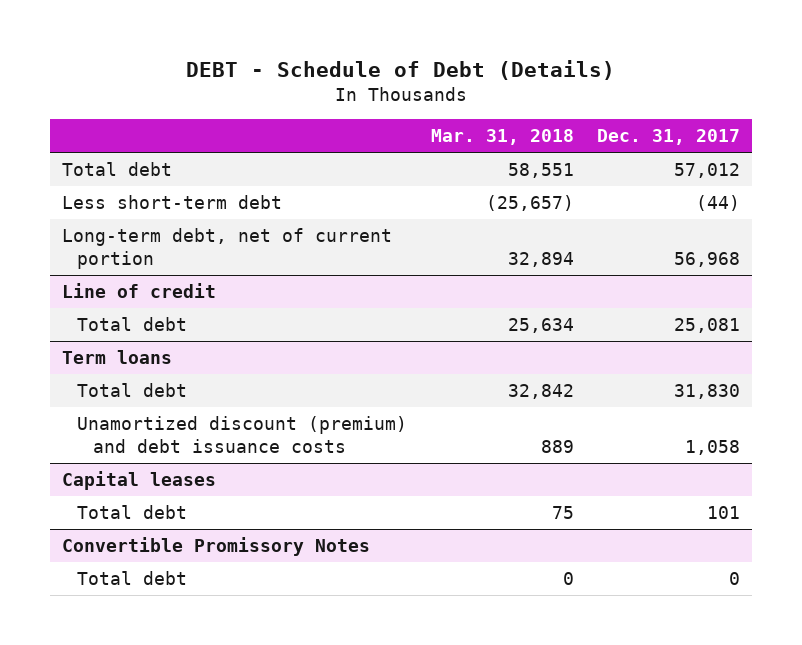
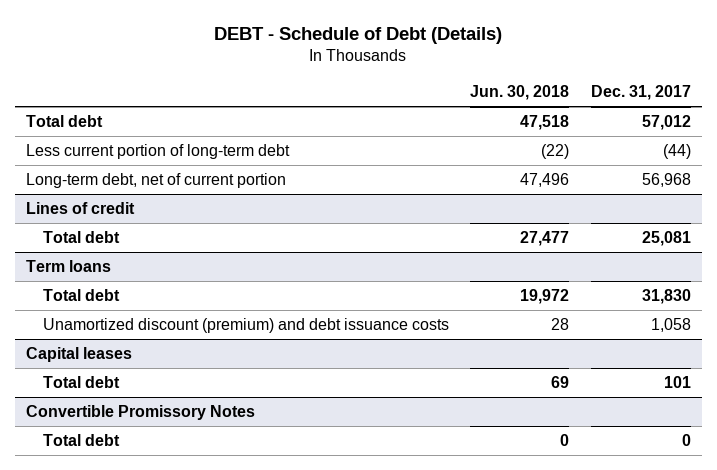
- | Mar. 31, 2018 | Dec. 31, 2017
+ | Jun. 30, 2018 | Dec. 31, 2017
- Less short-term debt | (25,657) | (44)
+ Less current portion of long-term debt | (22) | (44)
- Line of credit
+ Lines of credit

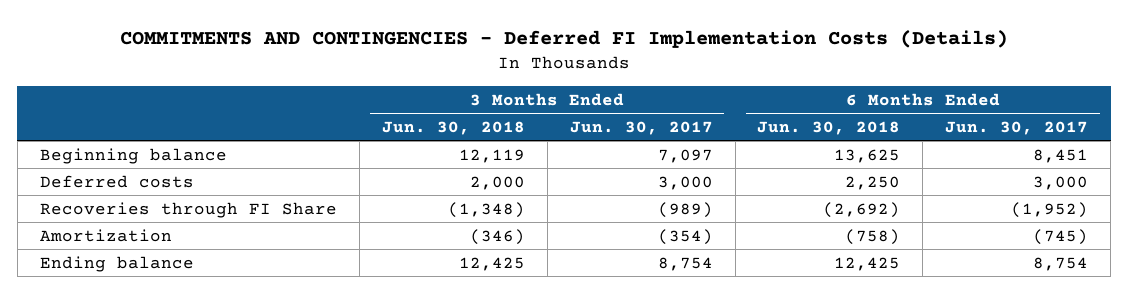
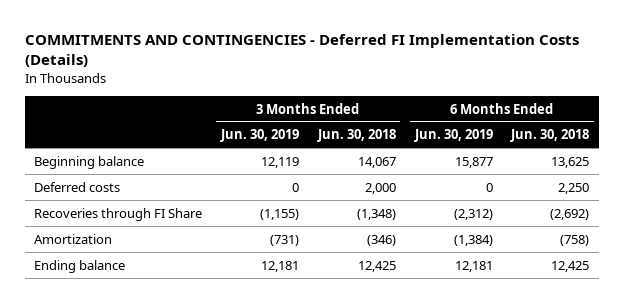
- | 3 Months Ended Jun. 30, 2018 | 3 Months Ended Jun. 30, 2017 | 6 Months Ended Jun. 30, 2018 | 6 Months Ended Jun. 30, 2017
+ | 3 Months Ended Jun. 30, 2019 | 3 Months Ended Jun. 30, 2018 | 6 Months Ended Jun. 30, 2019 | 6 Months Ended Jun. 30, 2018
- Beginning balance | 12,119 | 7,097 | 13,625 | 8,451
+ Beginning balance | 12,119 | 14,067 | 15,877 | 13,625

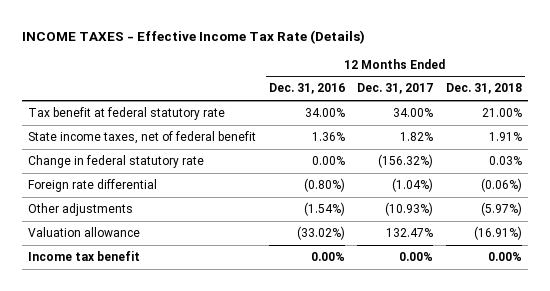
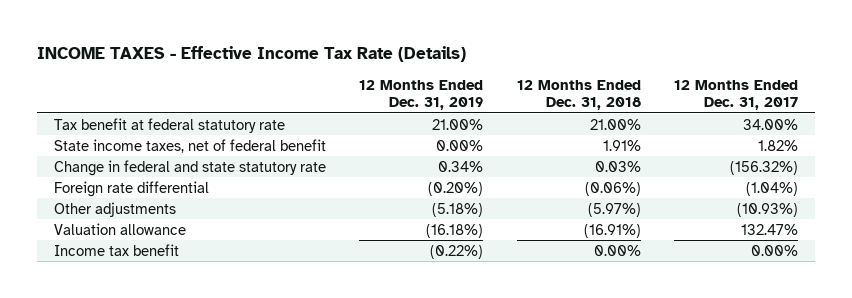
- | 12 Months Ended Dec. 31, 2016 | 12 Months Ended Dec. 31, 2017 | 12 Months Ended Dec. 31, 2018
+ | 12 Months Ended Dec. 31, 2019 | 12 Months Ended Dec. 31, 2018 | 12 Months Ended Dec. 31, 2017
- Change in federal statutory rate | 0.00% | (156.32%) | 0.03%
+ Change in federal and state statutory rate | 0.34% | 0.03% | (156.32%)

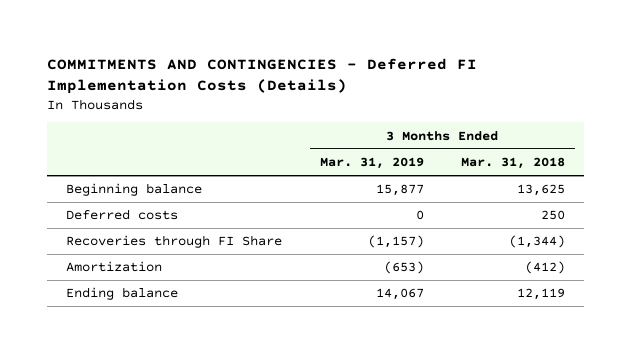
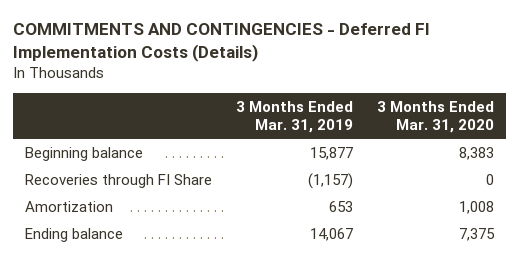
- | 3 Months Ended Mar. 31, 2019 | 3 Months Ended Mar. 31, 2018
+ | 3 Months Ended Mar. 31, 2019 | 3 Months Ended Mar. 31, 2020
- Deferred costs | 0 | 250
- Amortization | (653) | (412)
+ Amortization | 653 | 1,008

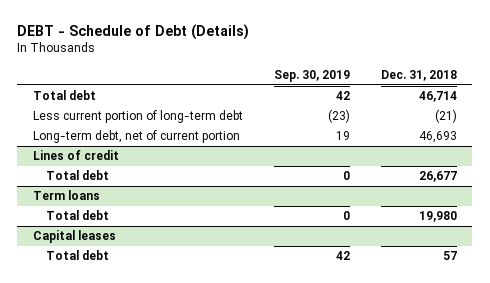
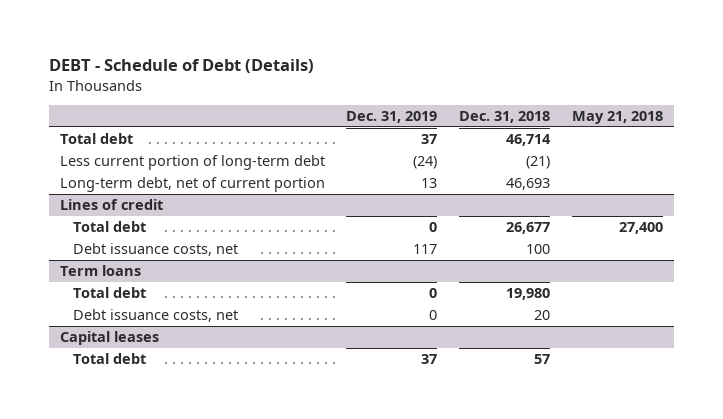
- | Sep. 30, 2019 | Dec. 31, 2018
+ | Dec. 31, 2019 | Dec. 31, 2018 | May 21, 2018
@ Lines of credit
+ Debt issuance costs, net | 117 | 100 |
@ Term loans
+ Debt issuance costs, net | 0 | 20 |

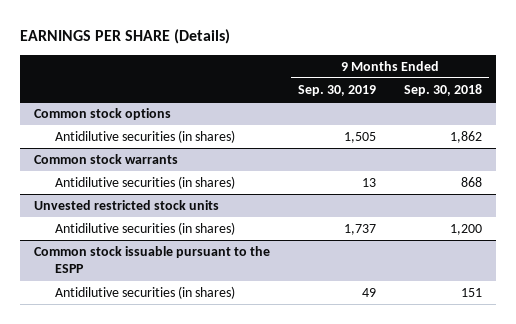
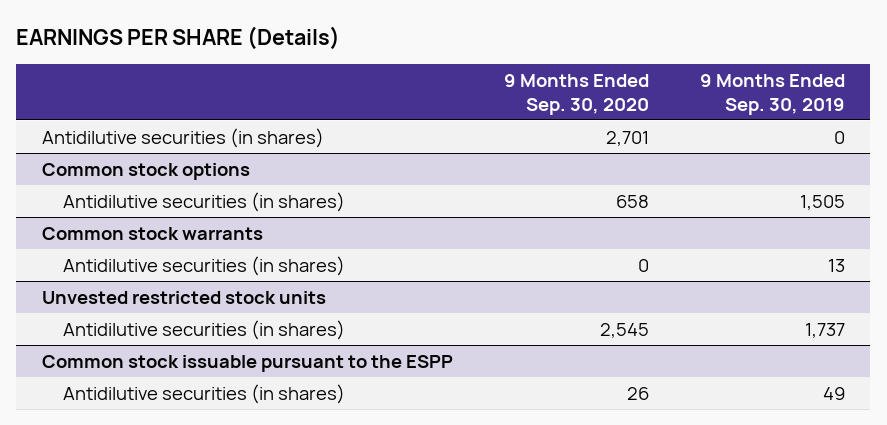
- | 9 Months Ended Sep. 30, 2019 | 9 Months Ended Sep. 30, 2018
+ | 9 Months Ended Sep. 30, 2020 | 9 Months Ended Sep. 30, 2019
+ Antidilutive securities (in shares) | 2,701 | 0

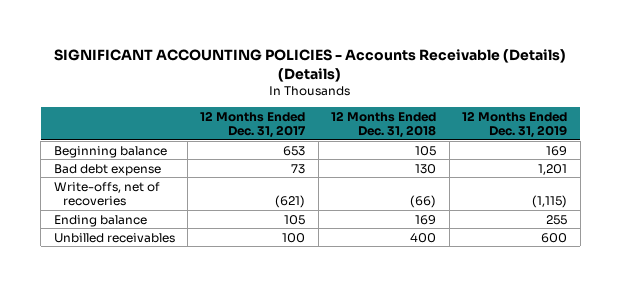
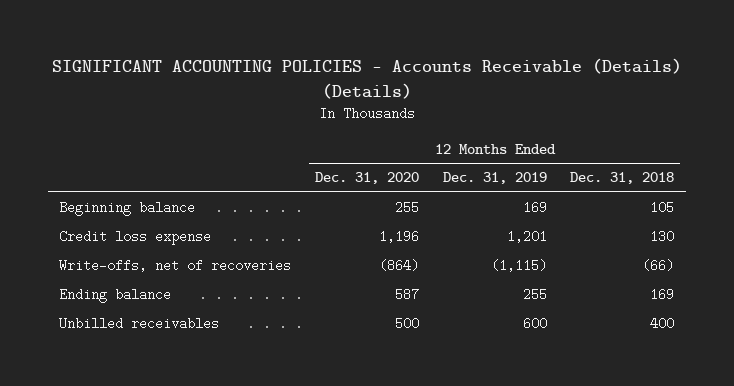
- | 12 Months Ended Dec. 31, 2017 | 12 Months Ended Dec. 31, 2018 | 12 Months Ended Dec. 31, 2019
+ | 12 Months Ended Dec. 31, 2020 | 12 Months Ended Dec. 31, 2019 | 12 Months Ended Dec. 31, 2018
- Bad debt expense | 73 | 130 | 1,201
+ Credit loss expense | 1,196 | 1,201 | 130

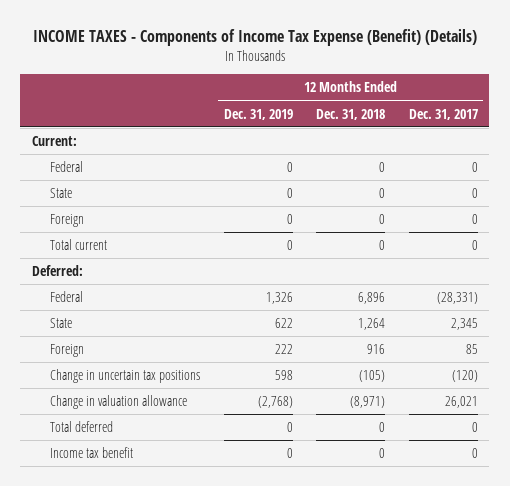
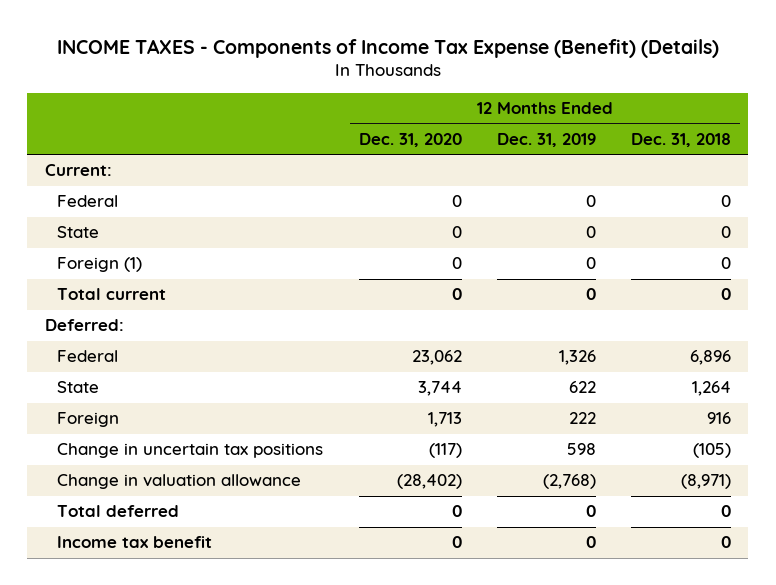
- | 12 Months Ended Dec. 31, 2019 | 12 Months Ended Dec. 31, 2018 | 12 Months Ended Dec. 31, 2017
+ | 12 Months Ended Dec. 31, 2020 | 12 Months Ended Dec. 31, 2019 | 12 Months Ended Dec. 31, 2018
- Foreign | 0 | 0 | 0
+ Foreign (1) | 0 | 0 | 0

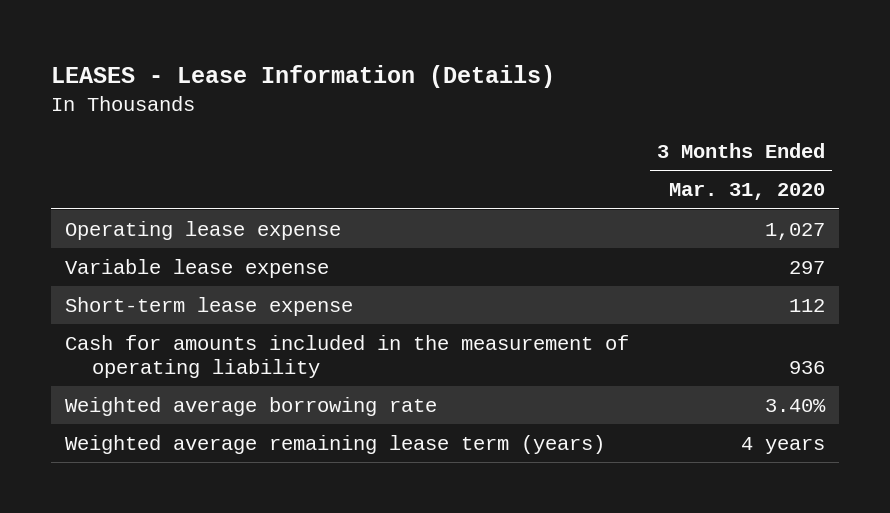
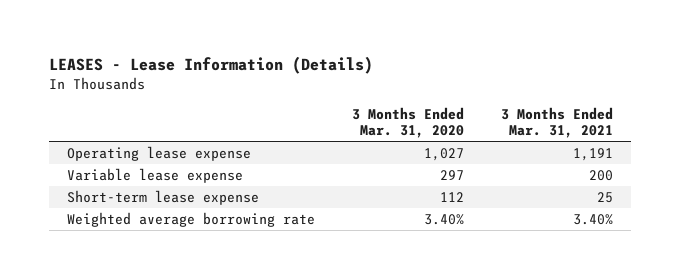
- | 3 Months Ended Mar. 31, 2020
+ | 3 Months Ended Mar. 31, 2020 | 3 Months Ended Mar. 31, 2021
- Cash for amounts included in the measurement of operating liability | 936
- Weighted average remaining lease term (years) | 4 years

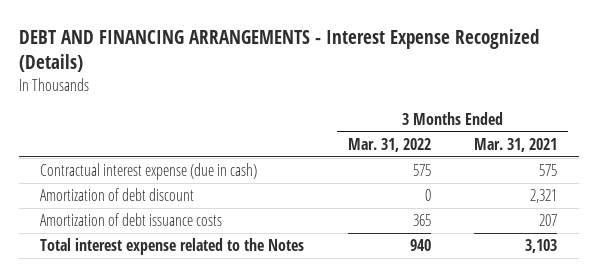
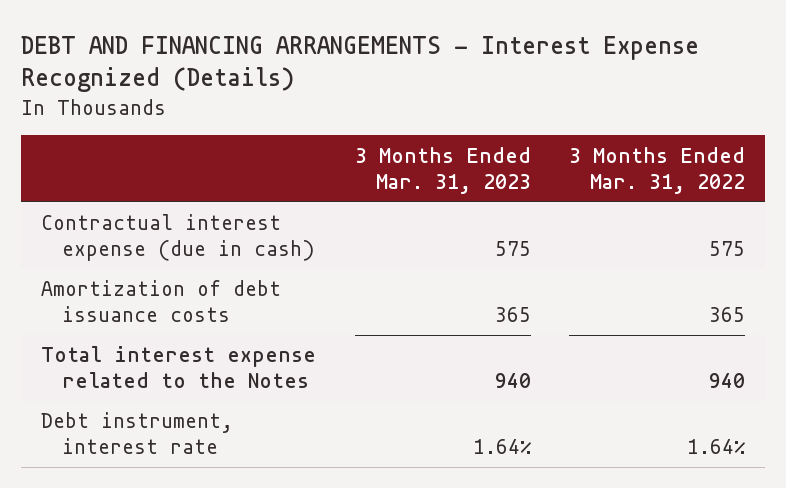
- | 3 Months Ended Mar. 31, 2022 | 3 Months Ended Mar. 31, 2021
+ | 3 Months Ended Mar. 31, 2023 | 3 Months Ended Mar. 31, 2022
- Amortization of debt discount | 0 | 2,321
+ Debt instrument, interest rate | 1.64% | 1.64%

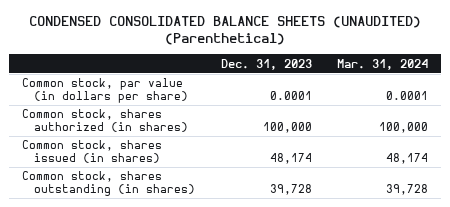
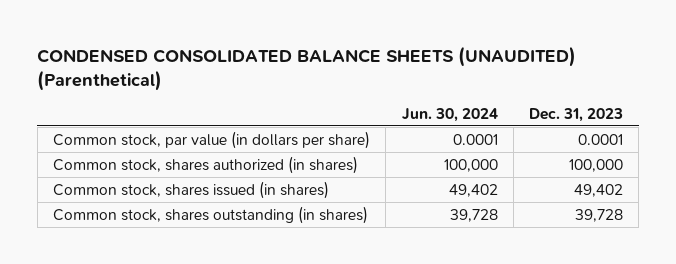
- | Dec. 31, 2023 | Mar. 31, 2024
+ | Jun. 30, 2024 | Dec. 31, 2023
- Common stock, shares issued (in shares) | 48,174 | 48,174
+ Common stock, shares issued (in shares) | 49,402 | 49,402

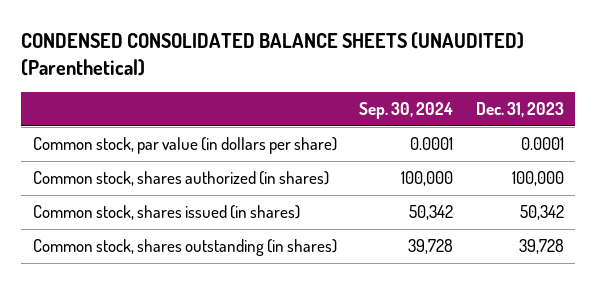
- | Jun. 30, 2024 | Dec. 31, 2023
+ | Sep. 30, 2024 | Dec. 31, 2023
- Common stock, shares issued (in shares) | 49,402 | 49,402
+ Common stock, shares issued (in shares) | 50,342 | 50,342

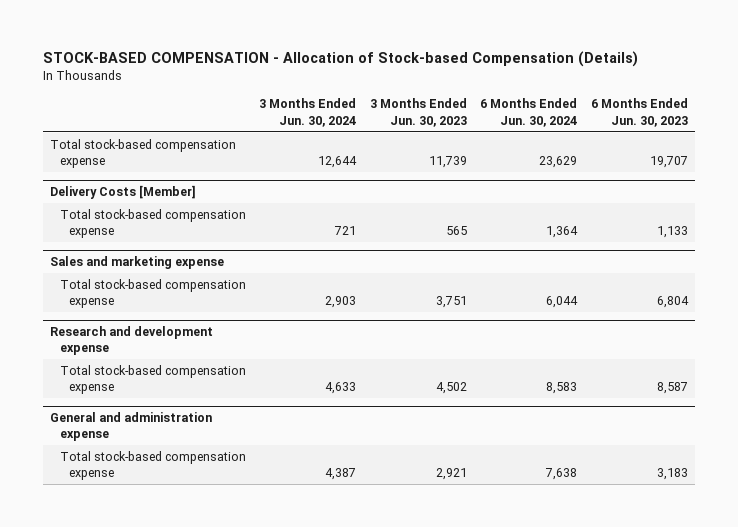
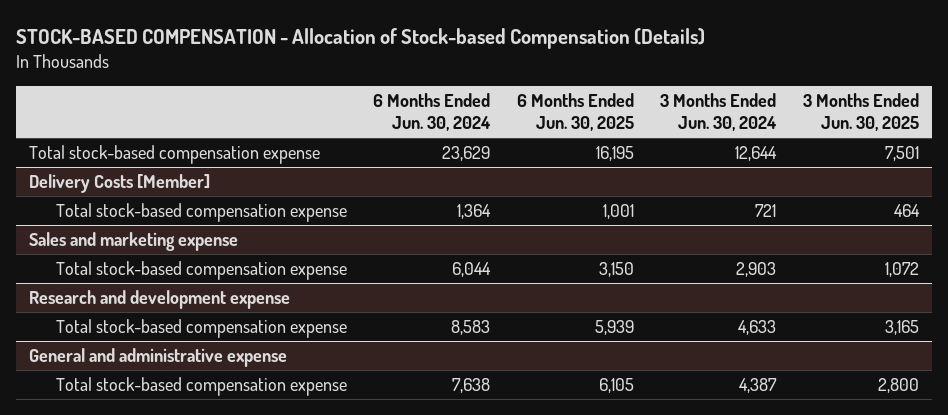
- | 3 Months Ended Jun. 30, 2024 | 3 Months Ended Jun. 30, 2023 | 6 Months Ended Jun. 30, 2024 | 6 Months Ended Jun. 30, 2023
+ | 6 Months Ended Jun. 30, 2024 | 6 Months Ended Jun. 30, 2025 | 3 Months Ended Jun. 30, 2024 | 3 Months Ended Jun. 30, 2025
- General and administration expense
+ General and administrative expense

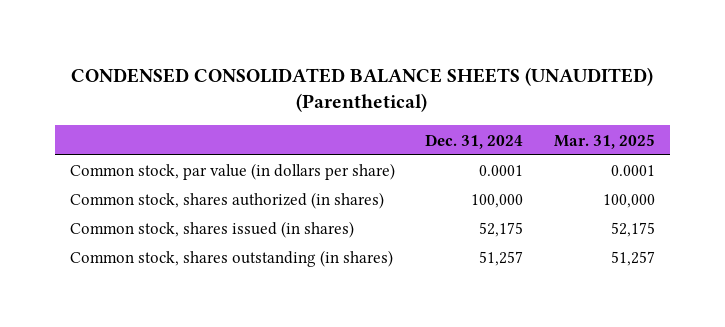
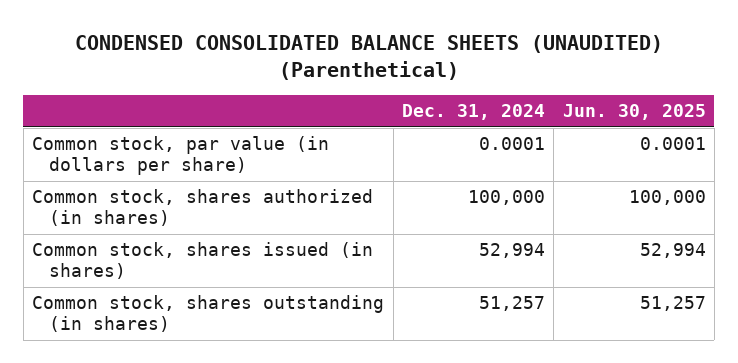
- | Dec. 31, 2024 | Mar. 31, 2025
+ | Dec. 31, 2024 | Jun. 30, 2025
- Common stock, shares issued (in shares) | 52,175 | 52,175
+ Common stock, shares issued (in shares) | 52,994 | 52,994

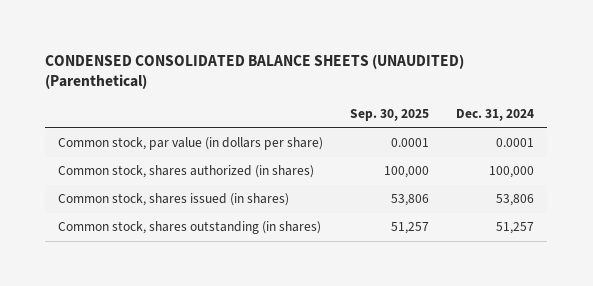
- | Dec. 31, 2024 | Jun. 30, 2025
+ | Sep. 30, 2025 | Dec. 31, 2024
- Common stock, shares issued (in shares) | 52,994 | 52,994
+ Common stock, shares issued (in shares) | 53,806 | 53,806

